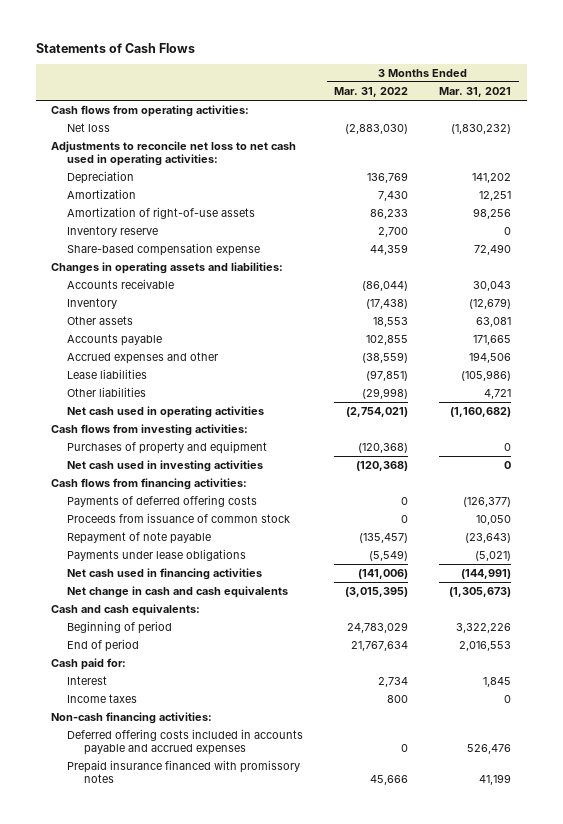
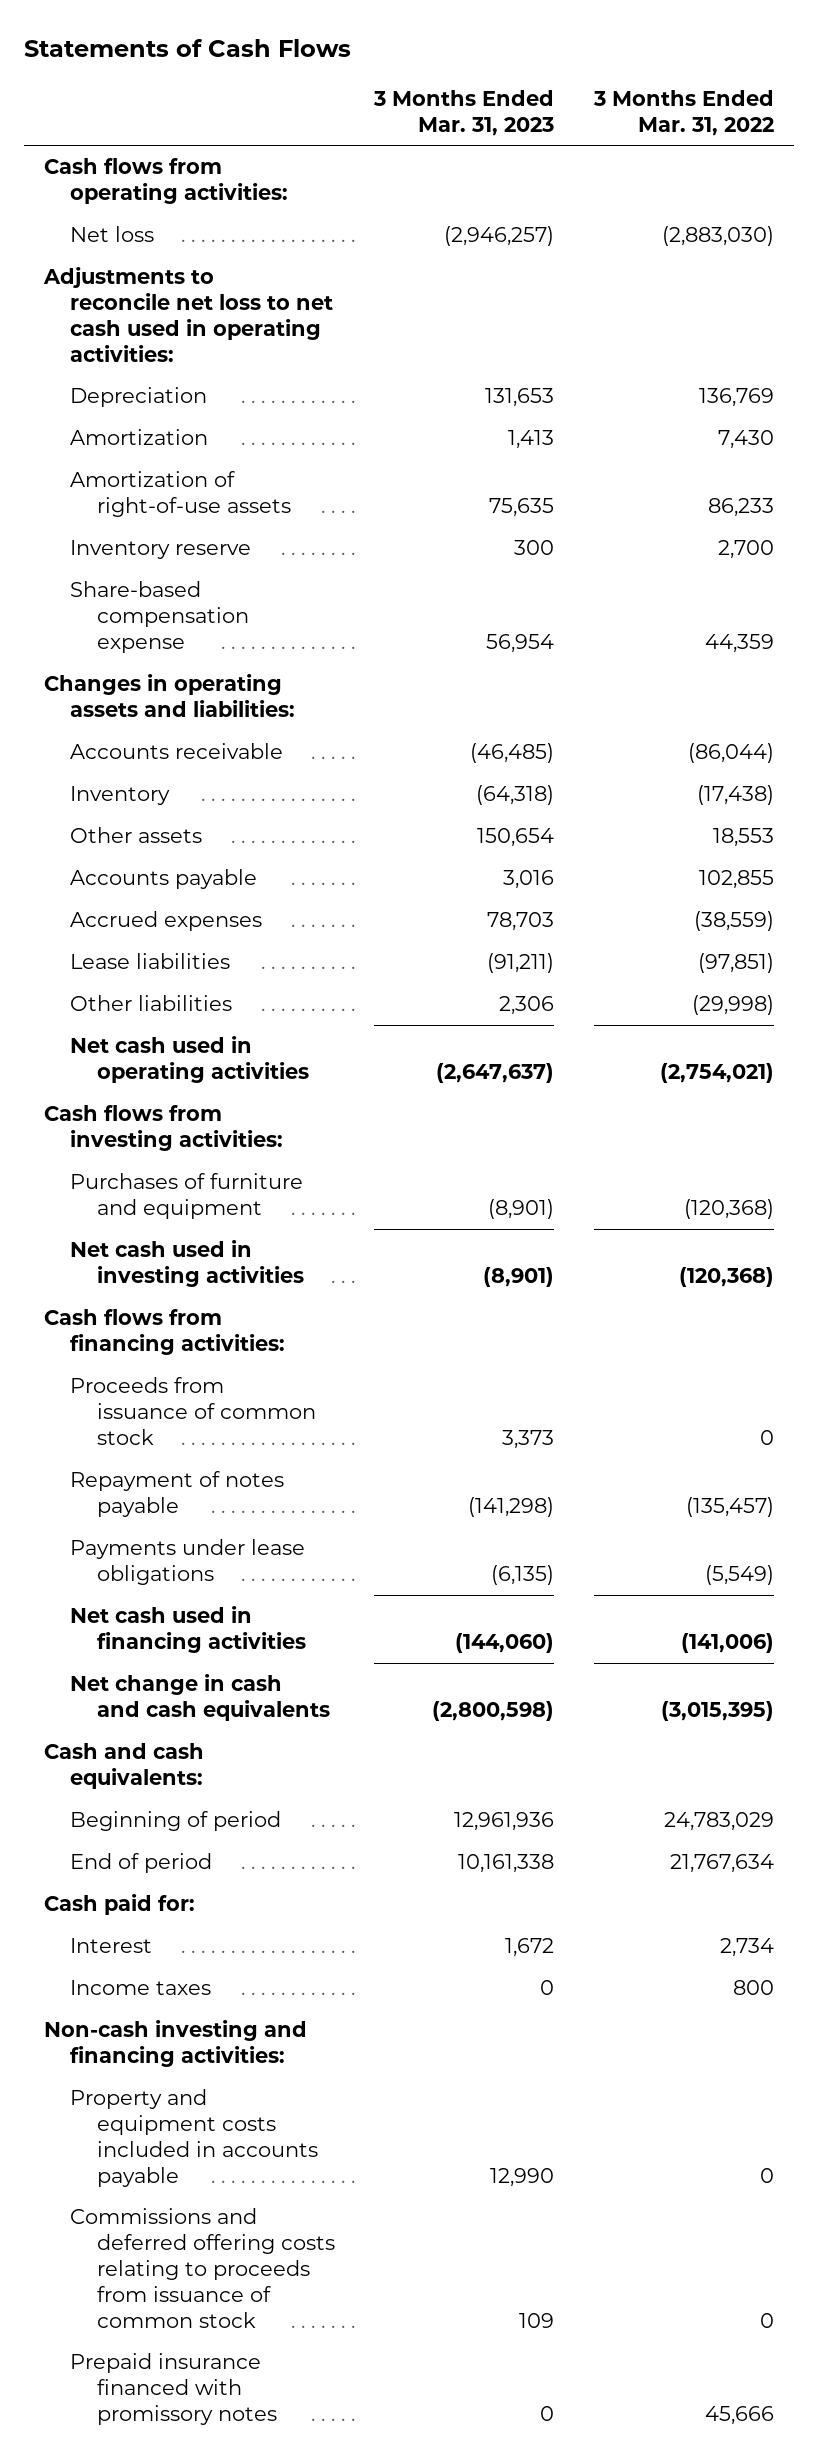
- | 3 Months Ended Mar. 31, 2022 | 3 Months Ended Mar. 31, 2021
+ | 3 Months Ended Mar. 31, 2023 | 3 Months Ended Mar. 31, 2022
- Accrued expenses and other | (38,559) | 194,506
+ Accrued expenses | 78,703 | (38,559)
- Purchases of property and equipment | (120,368) | 0
+ Purchases of furniture and equipment | (8,901) | (120,368)
- Payments of deferred offering costs | 0 | (126,377)
- Repayment of note payable | (135,457) | (23,643)
+ Repayment of notes payable | (141,298) | (135,457)
- Non-cash financing activities:
- Deferred offering costs included in accounts payable and accrued expenses | 0 | 526,476
+ Non-cash investing and financing activities:
+ Property and equipment costs included in accounts payable | 12,990 | 0
+ Commissions and deferred offering costs relating to proceeds from issuance of common stock | 109 | 0

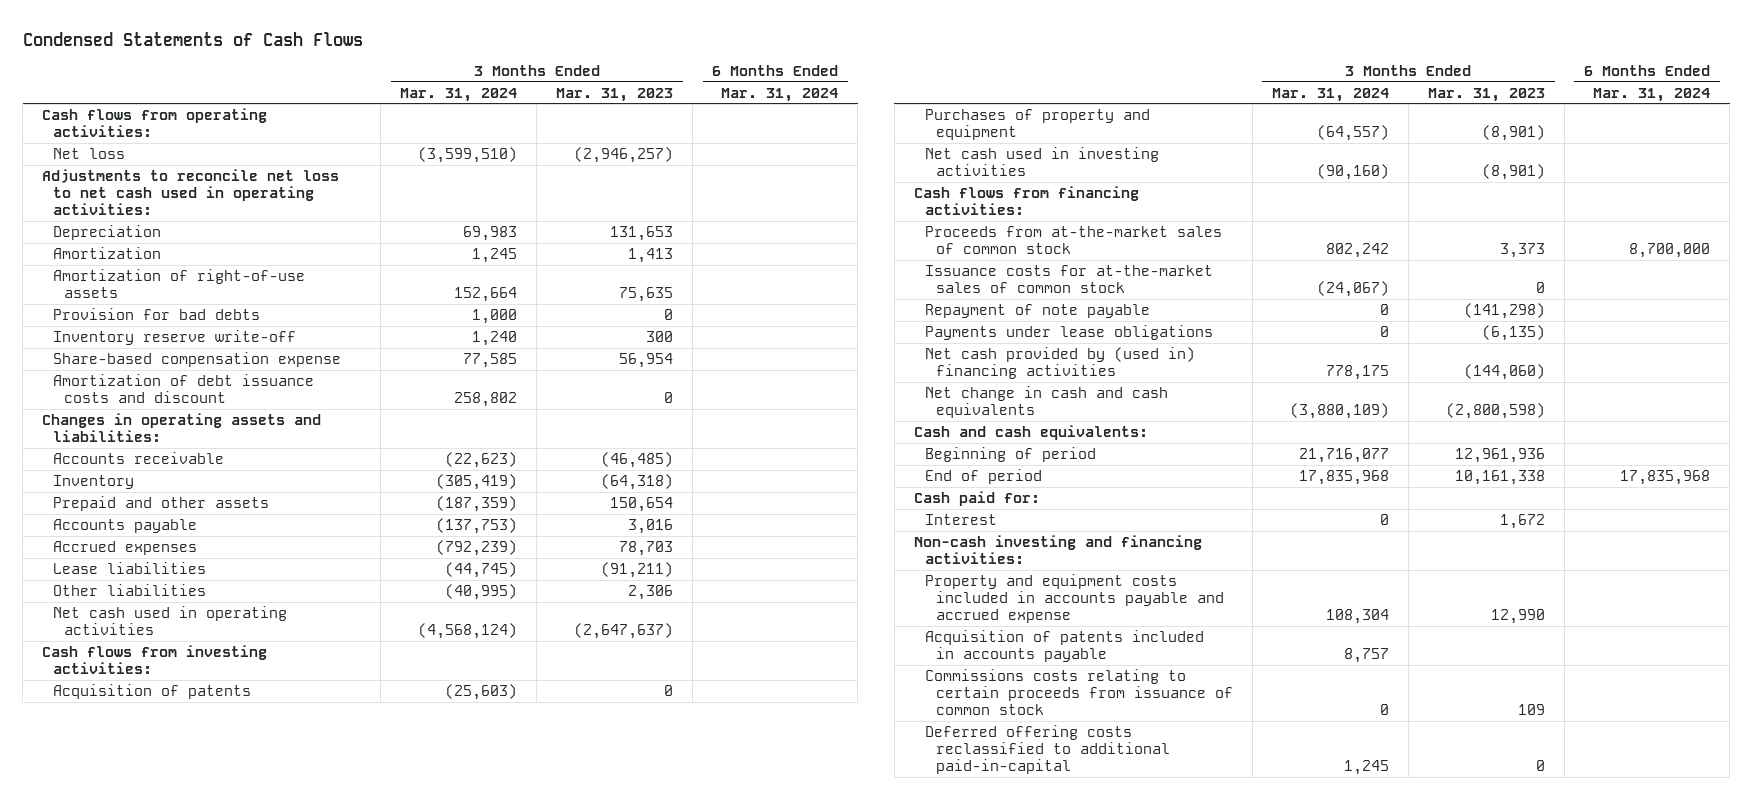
- Statements of Cash Flows
+ Condensed Statements of Cash Flows
- | 3 Months Ended Mar. 31, 2023 | 3 Months Ended Mar. 31, 2022
+ | 3 Months Ended Mar. 31, 2024 | 3 Months Ended Mar. 31, 2023 | 6 Months Ended Mar. 31, 2024
- Inventory reserve | 300 | 2,700
+ Provision for bad debts | 1,000 | 0 |
+ Inventory reserve write-off | 1,240 | 300 |
+ Amortization of debt issuance costs and discount | 258,802 | 0 |
- Other assets | 150,654 | 18,553
+ Prepaid and other assets | (187,359) | 150,654 |
- Purchases of furniture and equipment | (8,901) | (120,368)
+ Acquisition of patents | (25,603) | 0 |
+ Purchases of property and equipment | (64,557) | (8,901) |
- Proceeds from issuance of common stock | 3,373 | 0
- Repayment of notes payable | (141,298) | (135,457)
+ Proceeds from at-the-market sales of common stock | 802,242 | 3,373 | 8,700,000
+ Issuance costs for at-the-market sales of common stock | (24,067) | 0 |
+ Repayment of note payable | 0 | (141,298) |
- Net cash used in financing activities | (144,060) | (141,006)
+ Net cash provided by (used in) financing activities | 778,175 | (144,060) |
- Income taxes | 0 | 800
- Property and equipment costs included in accounts payable | 12,990 | 0
- Commissions and deferred offering costs relating to proceeds from issuance of common stock | 109 | 0
- Prepaid insurance financed with promissory notes | 0 | 45,666
+ Property and equipment costs included in accounts payable and accrued expense | 108,304 | 12,990 |
+ Acquisition of patents included in accounts payable | 8,757 | |
+ Commissions costs relating to certain proceeds from issuance of common stock | 0 | 109 |
+ Deferred offering costs reclassified to additional paid-in-capital | 1,245 | 0 |

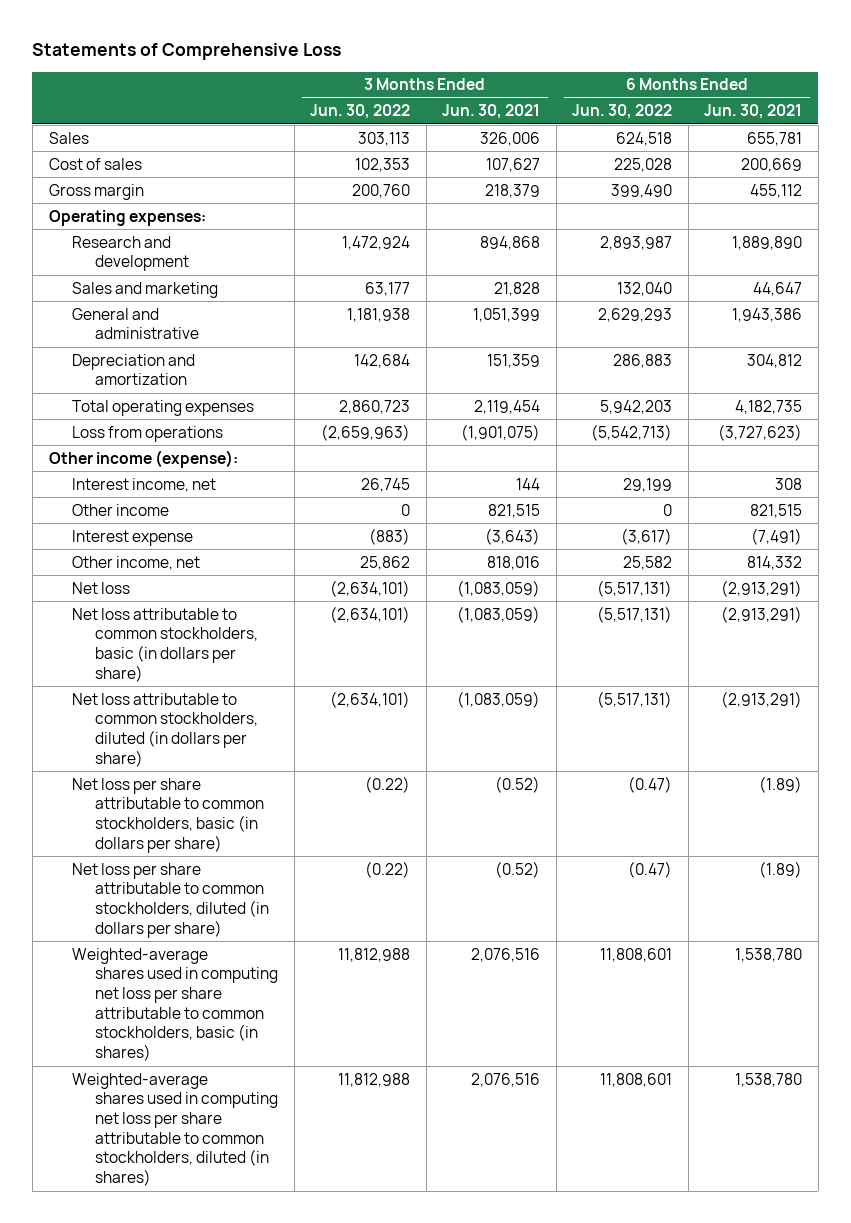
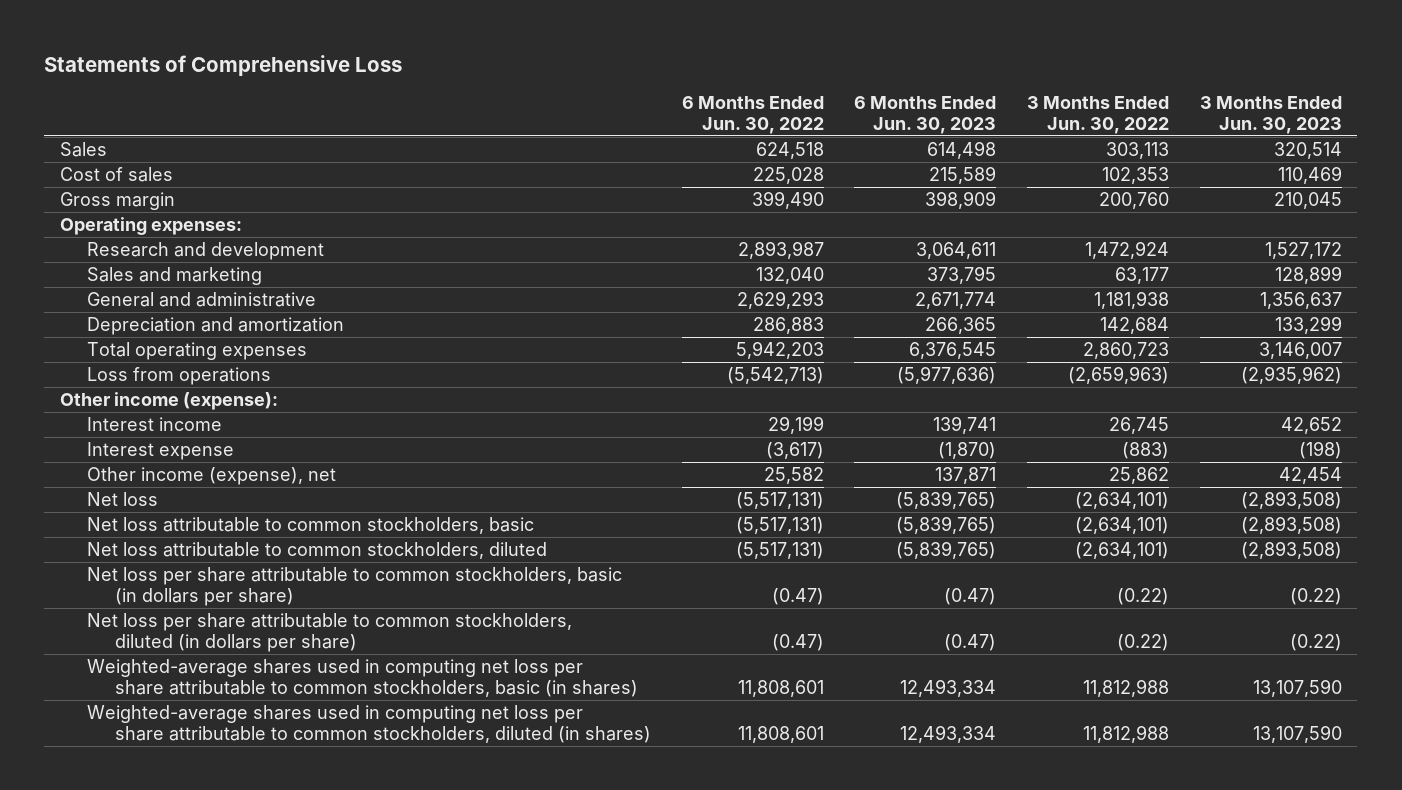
- | 3 Months Ended Jun. 30, 2022 | 3 Months Ended Jun. 30, 2021 | 6 Months Ended Jun. 30, 2022 | 6 Months Ended Jun. 30, 2021
+ | 6 Months Ended Jun. 30, 2022 | 6 Months Ended Jun. 30, 2023 | 3 Months Ended Jun. 30, 2022 | 3 Months Ended Jun. 30, 2023
- Interest income, net | 26,745 | 144 | 29,199 | 308
- Other income | 0 | 821,515 | 0 | 821,515
+ Interest income | 29,199 | 139,741 | 26,745 | 42,652
- Other income, net | 25,862 | 818,016 | 25,582 | 814,332
+ Other income (expense), net | 25,582 | 137,871 | 25,862 | 42,454
- Net loss attributable to common stockholders, basic (in dollars per share) | (2,634,101) | (1,083,059) | (5,517,131) | (2,913,291)
- Net loss attributable to common stockholders, diluted (in dollars per share) | (2,634,101) | (1,083,059) | (5,517,131) | (2,913,291)
+ Net loss attributable to common stockholders, basic | (5,517,131) | (5,839,765) | (2,634,101) | (2,893,508)
+ Net loss attributable to common stockholders, diluted | (5,517,131) | (5,839,765) | (2,634,101) | (2,893,508)

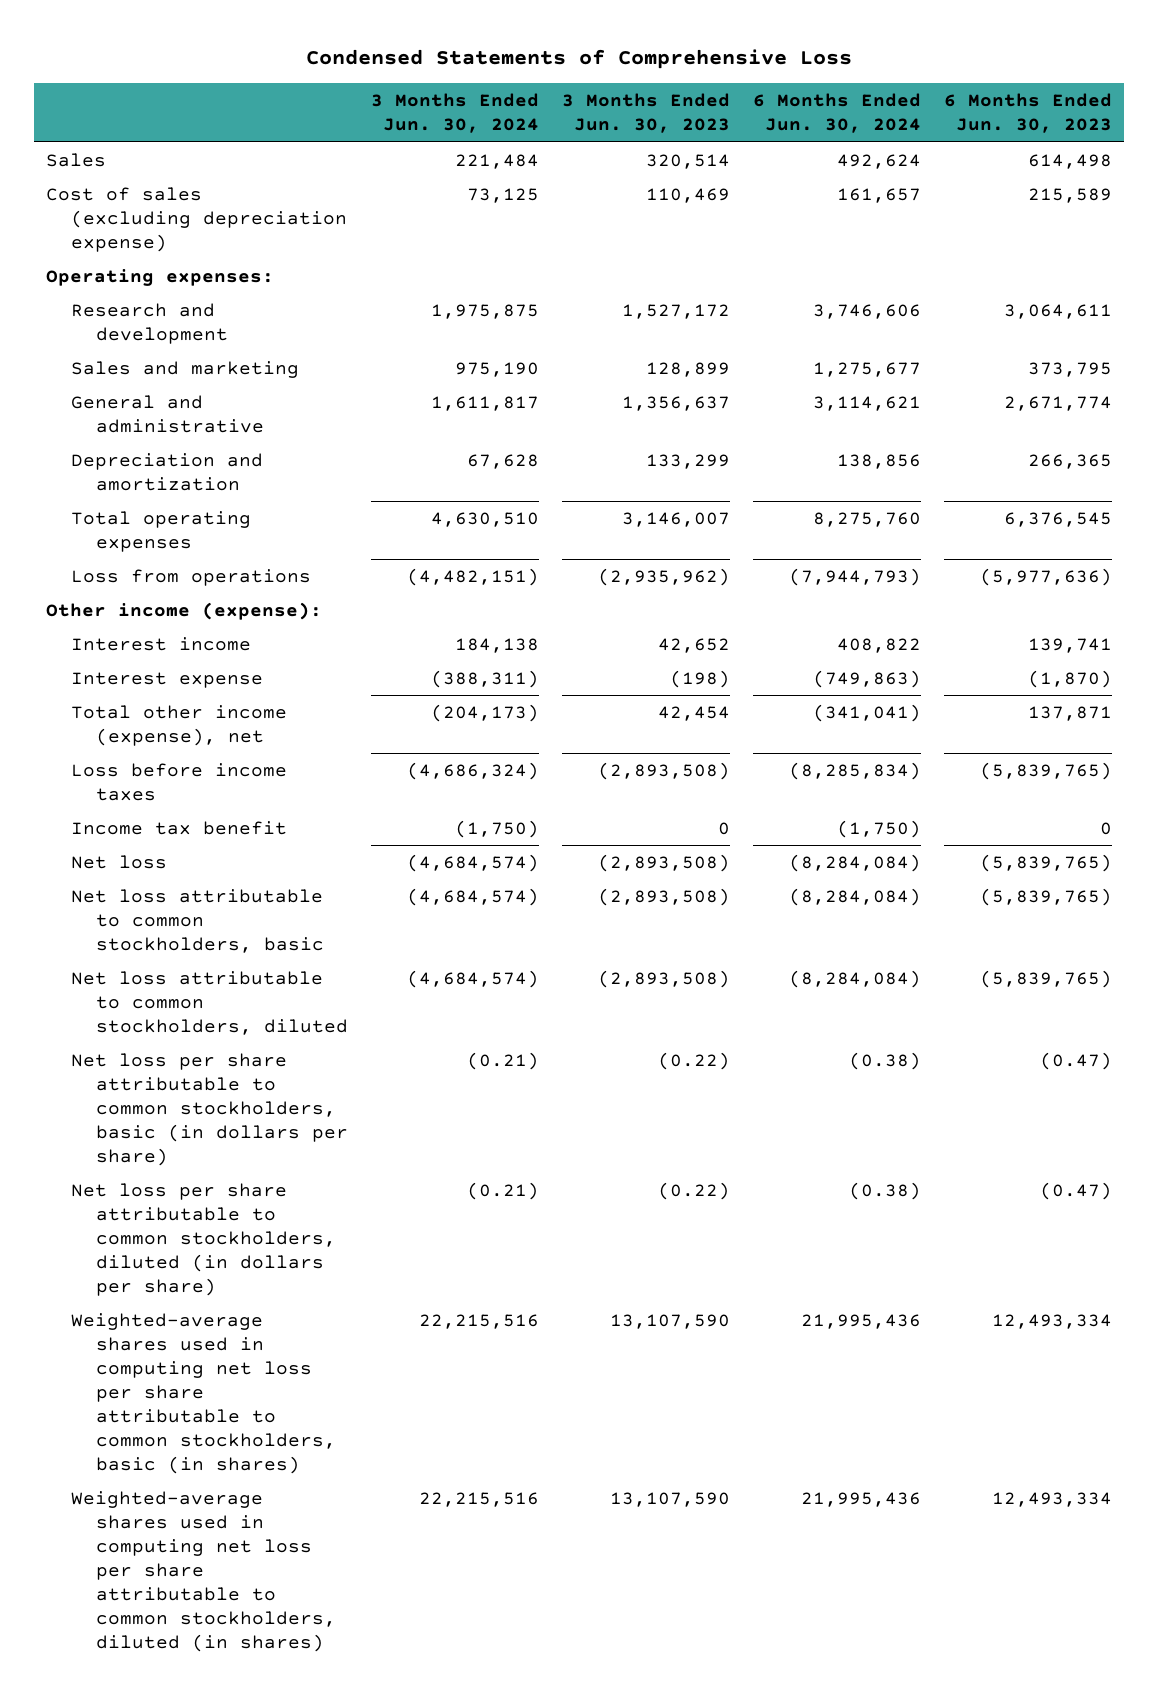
- Statements of Comprehensive Loss
+ Condensed Statements of Comprehensive Loss
- | 6 Months Ended Jun. 30, 2022 | 6 Months Ended Jun. 30, 2023 | 3 Months Ended Jun. 30, 2022 | 3 Months Ended Jun. 30, 2023
+ | 3 Months Ended Jun. 30, 2024 | 3 Months Ended Jun. 30, 2023 | 6 Months Ended Jun. 30, 2024 | 6 Months Ended Jun. 30, 2023
- Cost of sales | 225,028 | 215,589 | 102,353 | 110,469
- Gross margin | 399,490 | 398,909 | 200,760 | 210,045
+ Cost of sales (excluding depreciation expense) | 73,125 | 110,469 | 161,657 | 215,589
- Other income (expense), net | 25,582 | 137,871 | 25,862 | 42,454
+ Total other income (expense), net | (204,173) | 42,454 | (341,041) | 137,871
+ Loss before income taxes | (4,686,324) | (2,893,508) | (8,285,834) | (5,839,765)
+ Income tax benefit | (1,750) | 0 | (1,750) | 0

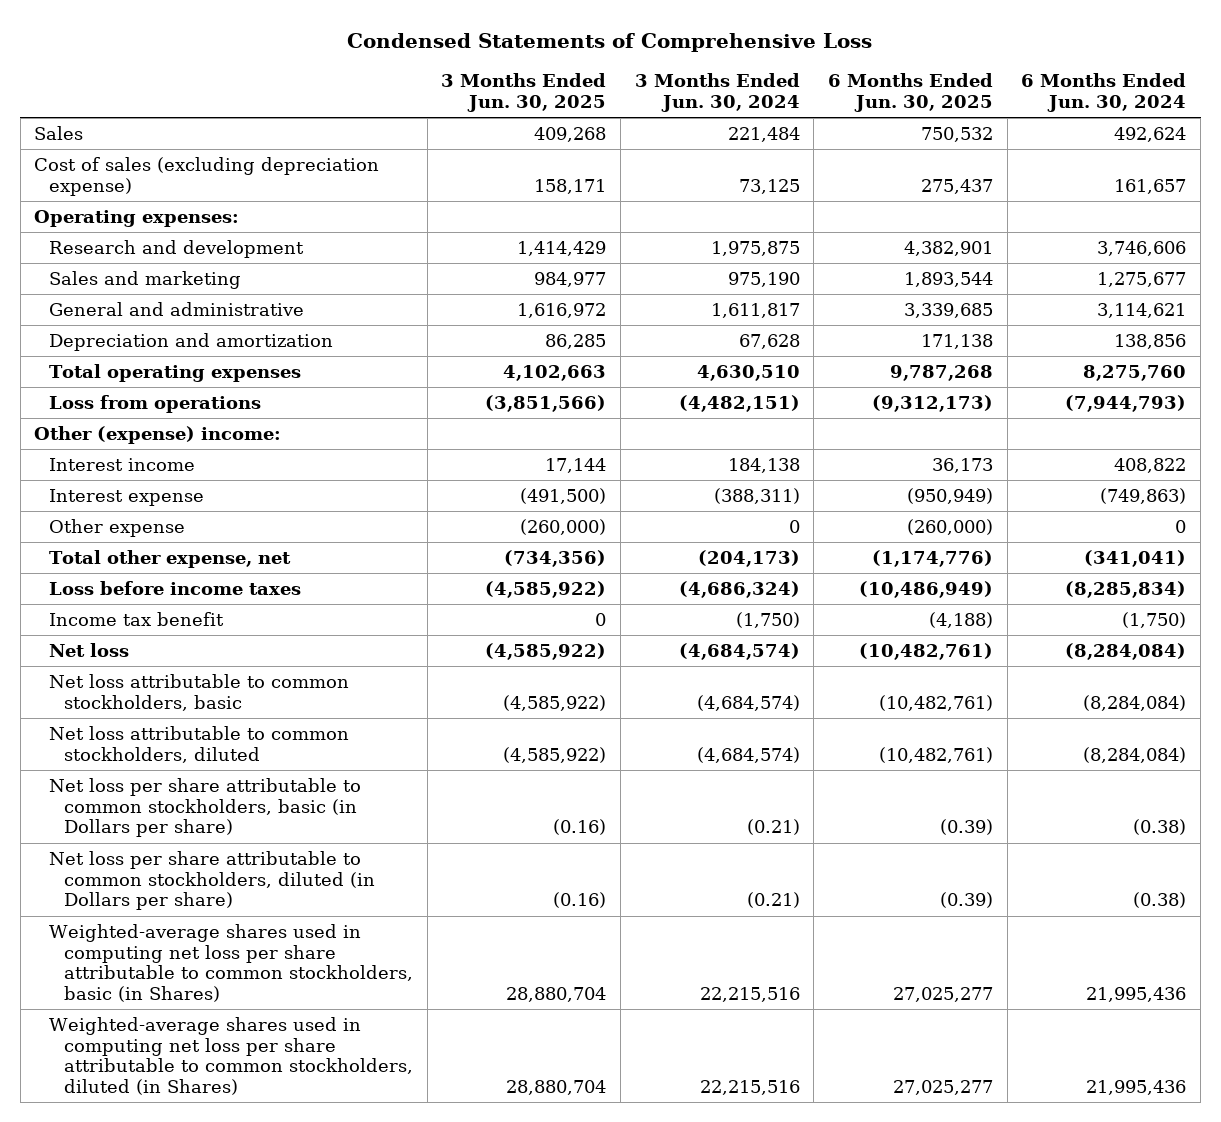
- | 3 Months Ended Jun. 30, 2024 | 3 Months Ended Jun. 30, 2023 | 6 Months Ended Jun. 30, 2024 | 6 Months Ended Jun. 30, 2023
+ | 3 Months Ended Jun. 30, 2025 | 3 Months Ended Jun. 30, 2024 | 6 Months Ended Jun. 30, 2025 | 6 Months Ended Jun. 30, 2024
- Other income (expense):
+ Other (expense) income:
- Total other income (expense), net | (204,173) | 42,454 | (341,041) | 137,871
+ Other expense | (260,000) | 0 | (260,000) | 0
+ Total other expense, net | (734,356) | (204,173) | (1,174,776) | (341,041)
- Net loss per share attributable to common stockholders, basic (in dollars per share) | (0.21) | (0.22) | (0.38) | (0.47)
- Net loss per share attributable to common stockholders, diluted (in dollars per share) | (0.21) | (0.22) | (0.38) | (0.47)
- Weighted-average shares used in computing net loss per share attributable to common stockholders, basic (in shares) | 22,215,516 | 13,107,590 | 21,995,436 | 12,493,334
- Weighted-average shares used in computing net loss per share attributable to common stockholders, diluted (in shares) | 22,215,516 | 13,107,590 | 21,995,436 | 12,493,334
+ Net loss per share attributable to common stockholders, basic (in Dollars per share) | (0.16) | (0.21) | (0.39) | (0.38)
+ Net loss per share attributable to common stockholders, diluted (in Dollars per share) | (0.16) | (0.21) | (0.39) | (0.38)
+ Weighted-average shares used in computing net loss per share attributable to common stockholders, basic (in Shares) | 28,880,704 | 22,215,516 | 27,025,277 | 21,995,436
+ Weighted-average shares used in computing net loss per share attributable to common stockholders, diluted (in Shares) | 28,880,704 | 22,215,516 | 27,025,277 | 21,995,436

